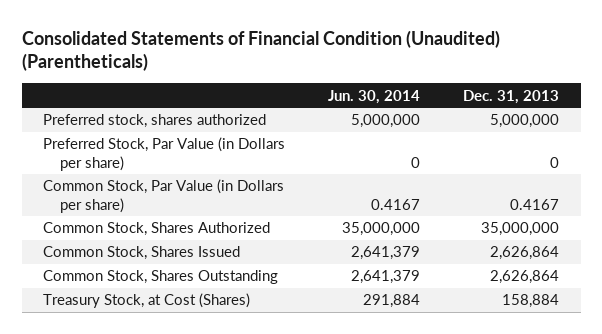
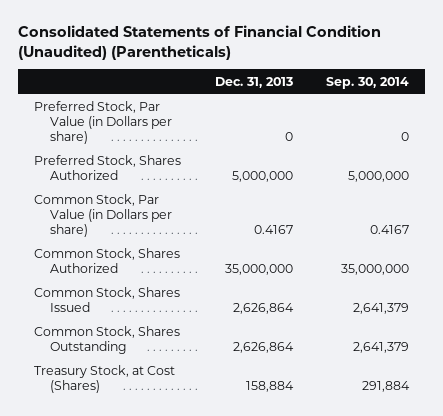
- | Jun. 30, 2014 | Dec. 31, 2013
+ | Dec. 31, 2013 | Sep. 30, 2014
- Preferred stock, shares authorized | 5,000,000 | 5,000,000
+ Preferred Stock, Shares Authorized | 5,000,000 | 5,000,000

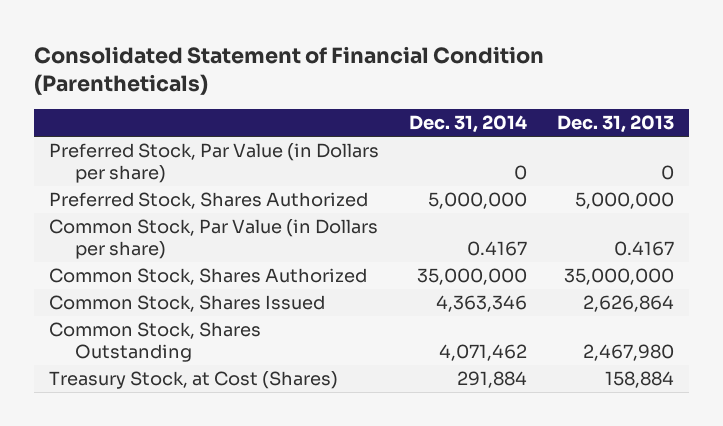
- Consolidated Statements of Financial Condition (Unaudited) (Parentheticals)
+ Consolidated Statement of Financial Condition (Parentheticals)
- | Dec. 31, 2013 | Sep. 30, 2014
+ | Dec. 31, 2014 | Dec. 31, 2013
- Common Stock, Shares Outstanding | 2,626,864 | 2,641,379
+ Common Stock, Shares Outstanding | 4,071,462 | 2,467,980

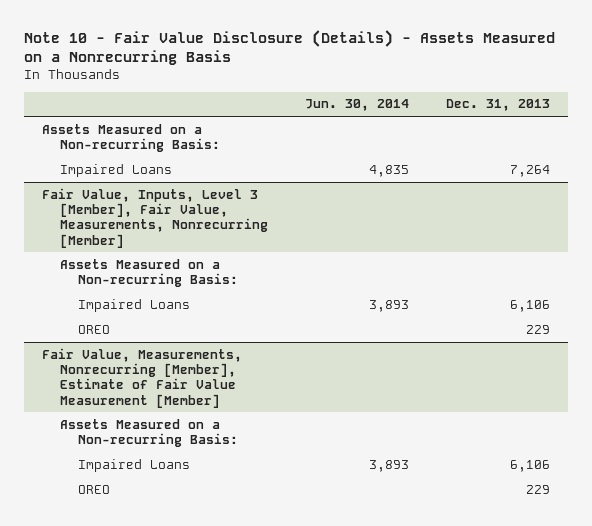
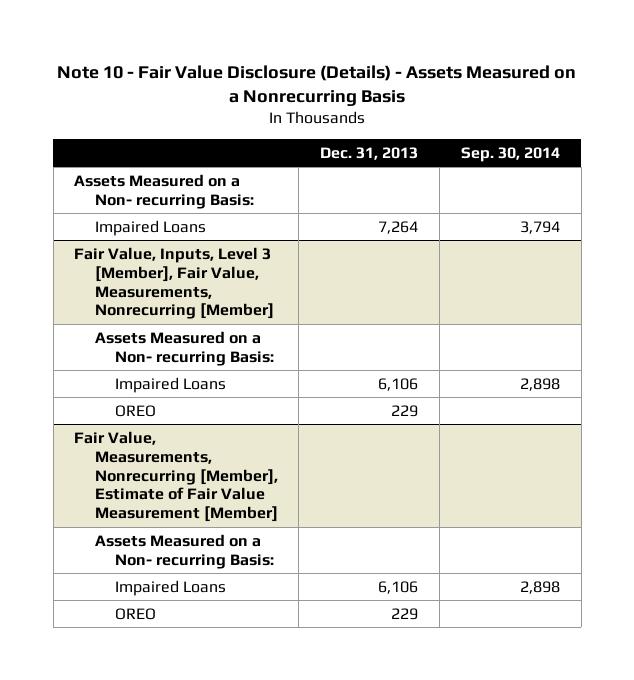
- | Jun. 30, 2014 | Dec. 31, 2013
+ | Dec. 31, 2013 | Sep. 30, 2014
- Assets Measured on a Non-recurring Basis:
+ Assets Measured on a Non- recurring Basis:
@ Fair Value, Inputs, Level 3 [Member], Fair Value, Measurements, Nonrecurring [Member]
- Assets Measured on a Non-recurring Basis:
+ Assets Measured on a Non- recurring Basis:
@ Fair Value, Measurements, Nonrecurring [Member], Estimate of Fair Value Measurement [Member]
- Assets Measured on a Non-recurring Basis:
+ Assets Measured on a Non- recurring Basis:

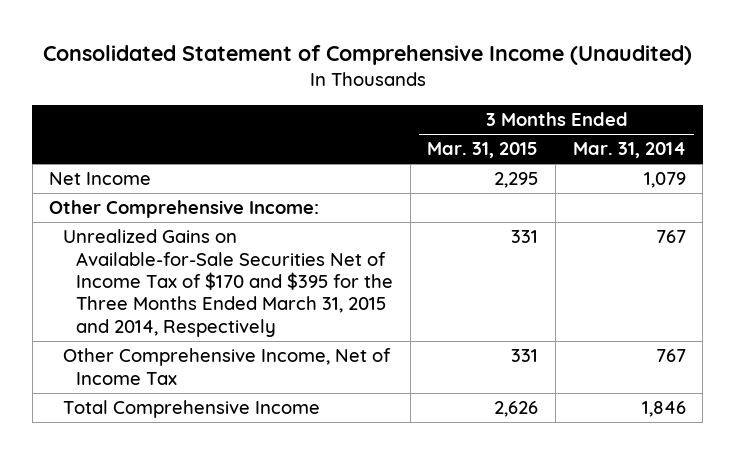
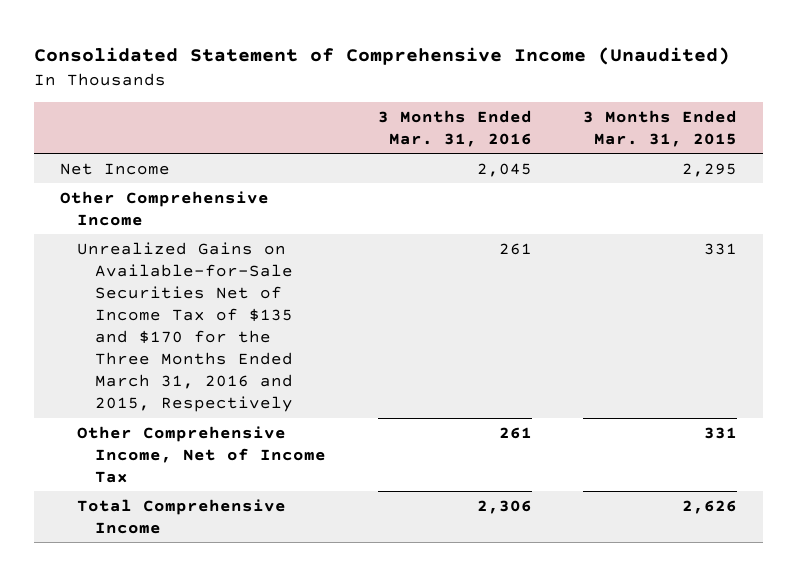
- | 3 Months Ended Mar. 31, 2015 | 3 Months Ended Mar. 31, 2014
+ | 3 Months Ended Mar. 31, 2016 | 3 Months Ended Mar. 31, 2015
- Other Comprehensive Income:
- Unrealized Gains on Available-for-Sale Securities Net of Income Tax of $170 and $395 for the Three Months Ended March 31, 2015 and 2014, Respectively | 331 | 767
+ Other Comprehensive Income
+ Unrealized Gains on Available-for-Sale Securities Net of Income Tax of $135 and $170 for the Three Months Ended March 31, 2016 and 2015, Respectively | 261 | 331

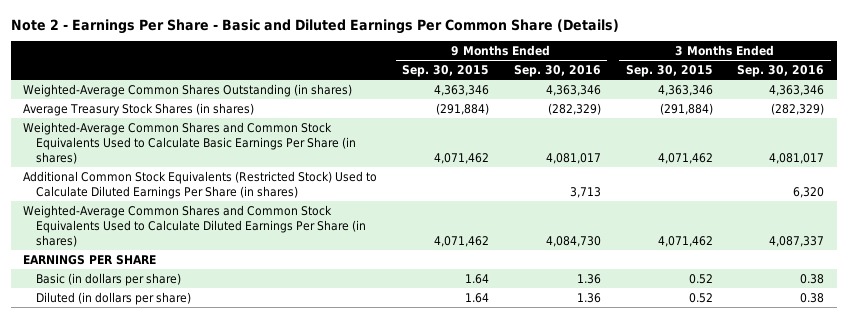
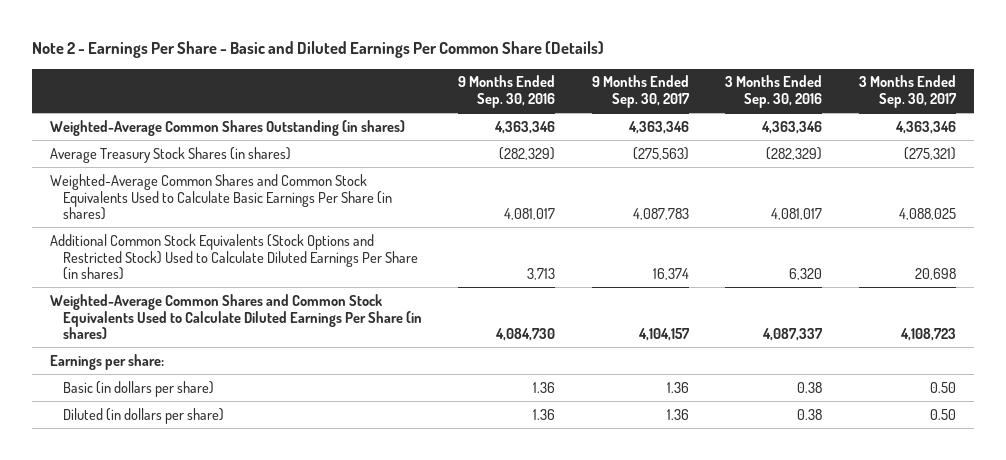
- | 9 Months Ended Sep. 30, 2015 | 9 Months Ended Sep. 30, 2016 | 3 Months Ended Sep. 30, 2015 | 3 Months Ended Sep. 30, 2016
+ | 9 Months Ended Sep. 30, 2016 | 9 Months Ended Sep. 30, 2017 | 3 Months Ended Sep. 30, 2016 | 3 Months Ended Sep. 30, 2017
- Additional Common Stock Equivalents (Restricted Stock) Used to Calculate Diluted Earnings Per Share (in shares) | | 3,713 | | 6,320
+ Additional Common Stock Equivalents (Stock Options and Restricted Stock) Used to Calculate Diluted Earnings Per Share (in shares) | 3,713 | 16,374 | 6,320 | 20,698
- EARNINGS PER SHARE
+ Earnings per share:

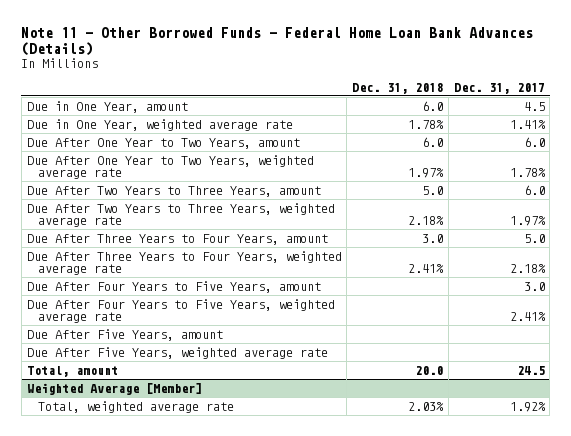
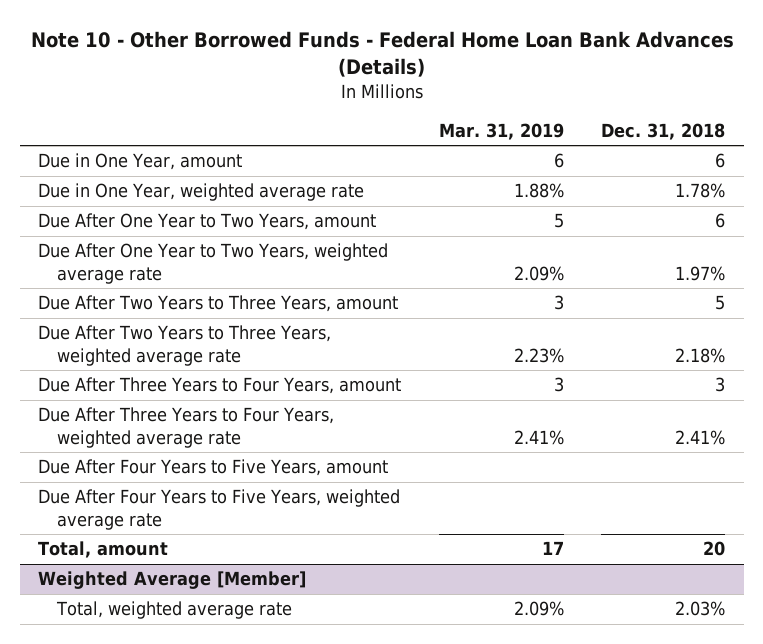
- Note 11 - Other Borrowed Funds - Federal Home Loan Bank Advances (Details)
+ Note 10 - Other Borrowed Funds - Federal Home Loan Bank Advances (Details)
- | Dec. 31, 2018 | Dec. 31, 2017
+ | Mar. 31, 2019 | Dec. 31, 2018
- Due in One Year, amount | 6.0 | 4.5
+ Due in One Year, amount | 6 | 6
- Due After One Year to Two Years, amount | 6.0 | 6.0
+ Due After One Year to Two Years, amount | 5 | 6
- Due After Two Years to Three Years, amount | 5.0 | 6.0
+ Due After Two Years to Three Years, amount | 3 | 5
- Due After Three Years to Four Years, amount | 3.0 | 5.0
+ Due After Three Years to Four Years, amount | 3 | 3
- Due After Five Years, amount
- Due After Five Years, weighted average rate
- Total, amount | 20.0 | 24.5
+ Total, amount | 17 | 20

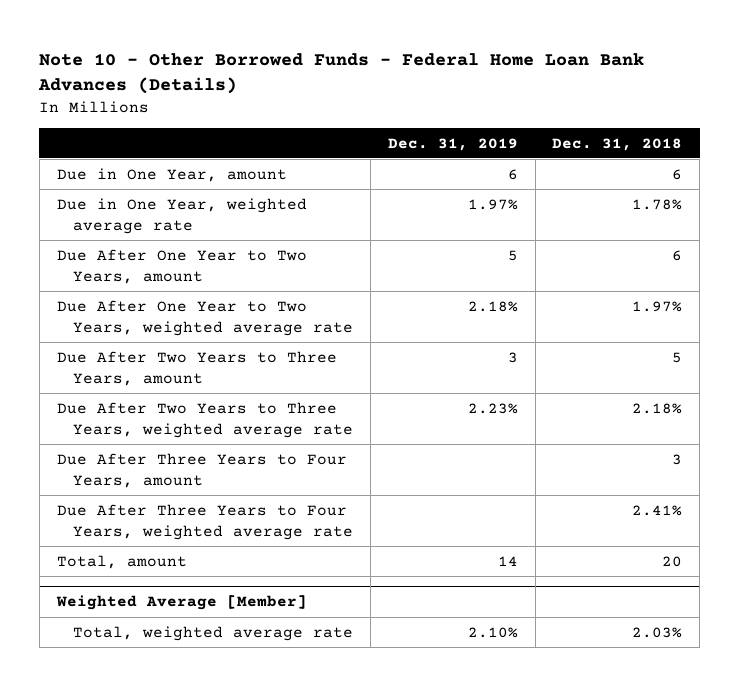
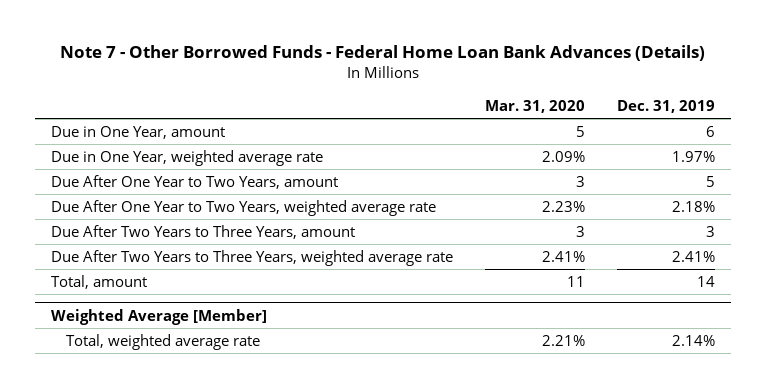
- Note 10 - Other Borrowed Funds - Federal Home Loan Bank Advances (Details)
+ Note 7 - Other Borrowed Funds - Federal Home Loan Bank Advances (Details)
- | Dec. 31, 2019 | Dec. 31, 2018
+ | Mar. 31, 2020 | Dec. 31, 2019
- Due After Two Years to Three Years, weighted average rate | 2.23% | 2.18%
- Due After Three Years to Four Years, amount | | 3
- Due After Three Years to Four Years, weighted average rate | | 2.41%
+ Due After Two Years to Three Years, weighted average rate | 2.41% | 2.41%
@ Weighted Average [Member]
- Total, weighted average rate | 2.10% | 2.03%
+ Total, weighted average rate | 2.21% | 2.14%

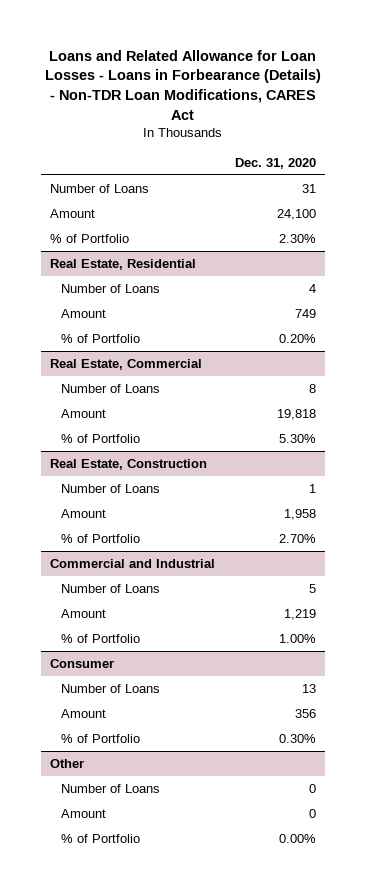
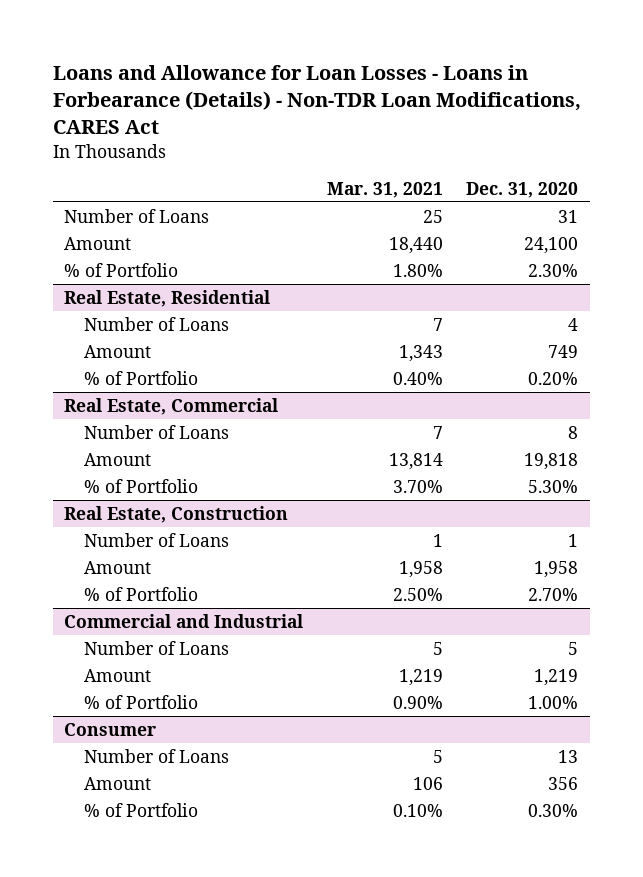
- Loans and Related Allowance for Loan Losses - Loans in Forbearance (Details) - Non-TDR Loan Modifications, CARES Act
+ Loans and Allowance for Loan Losses - Loans in Forbearance (Details) - Non-TDR Loan Modifications, CARES Act
- | Dec. 31, 2020
+ | Mar. 31, 2021 | Dec. 31, 2020
- Other
- Number of Loans | 0
- Amount | 0
- % of Portfolio | 0.00%

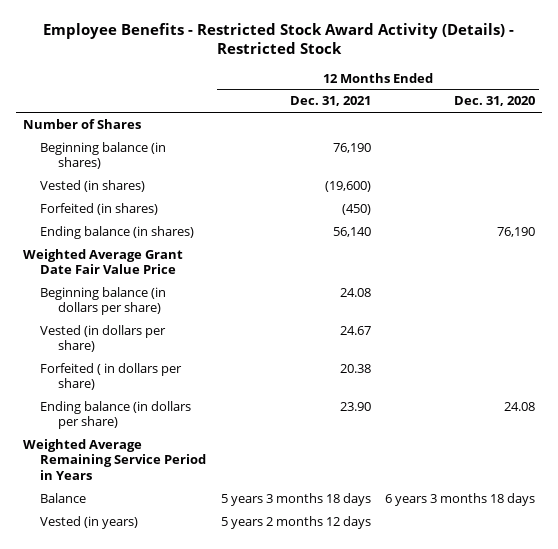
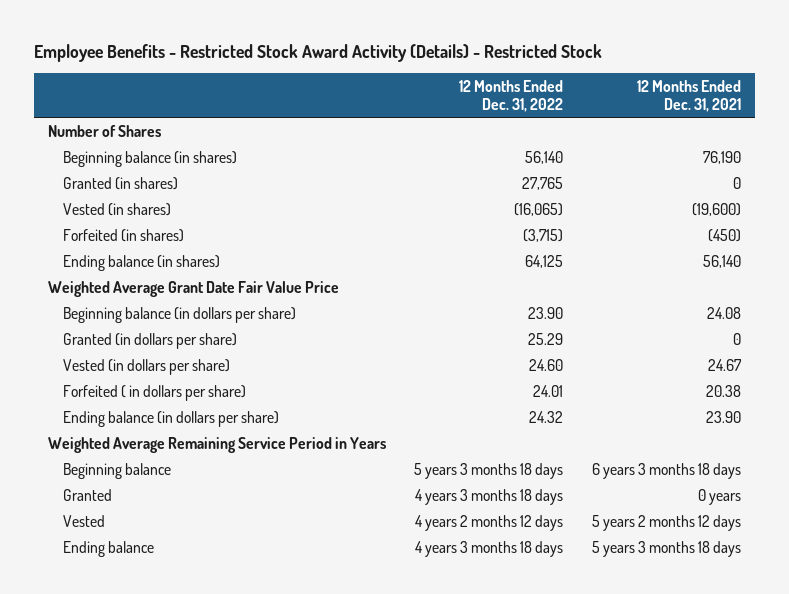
- | 12 Months Ended Dec. 31, 2021 | 12 Months Ended Dec. 31, 2020
+ | 12 Months Ended Dec. 31, 2022 | 12 Months Ended Dec. 31, 2021
+ Granted (in shares) | 27,765 | 0
+ Granted (in dollars per share) | 25.29 | 0
- Balance | 5 years 3 months 18 days | 6 years 3 months 18 days
- Vested (in years) | 5 years 2 months 12 days |
+ Beginning balance | 5 years 3 months 18 days | 6 years 3 months 18 days
+ Granted | 4 years 3 months 18 days | 0 years
+ Vested | 4 years 2 months 12 days | 5 years 2 months 12 days
+ Ending balance | 4 years 3 months 18 days | 5 years 3 months 18 days

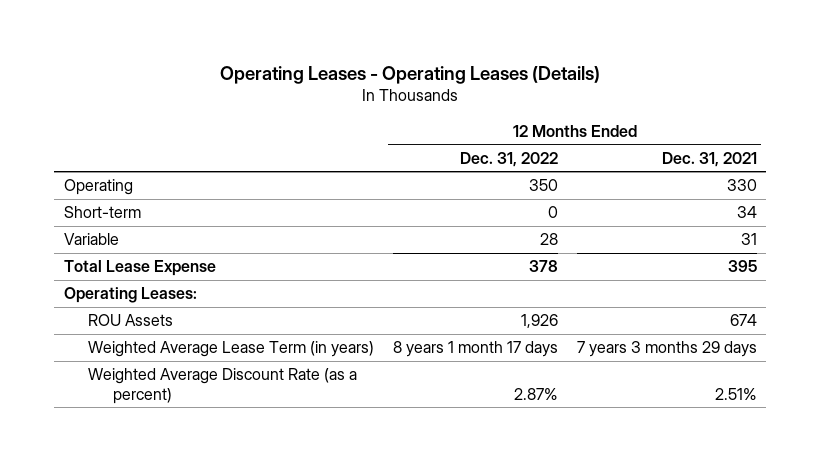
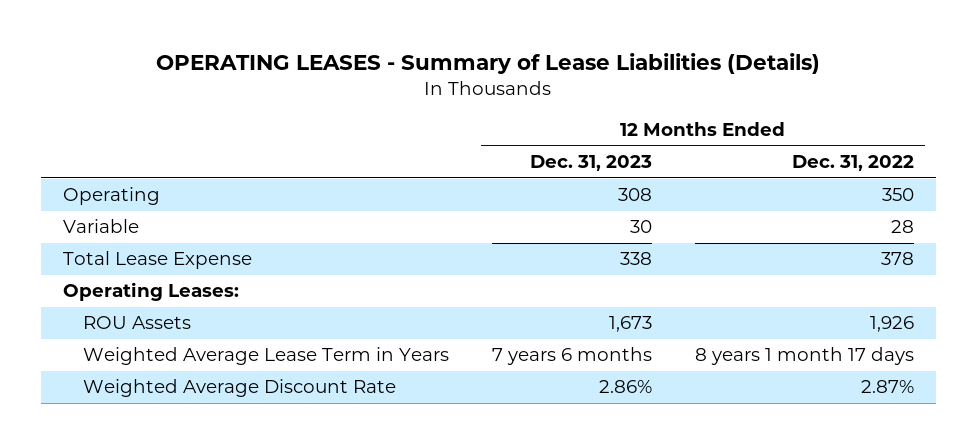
- Operating Leases - Operating Leases (Details)
+ OPERATING LEASES - Summary of Lease Liabilities (Details)
- | 12 Months Ended Dec. 31, 2022 | 12 Months Ended Dec. 31, 2021
+ | 12 Months Ended Dec. 31, 2023 | 12 Months Ended Dec. 31, 2022
- Short-term | 0 | 34
- Weighted Average Lease Term (in years) | 8 years 1 month 17 days | 7 years 3 months 29 days
- Weighted Average Discount Rate (as a percent) | 2.87% | 2.51%
+ Weighted Average Lease Term in Years | 7 years 6 months | 8 years 1 month 17 days
+ Weighted Average Discount Rate | 2.86% | 2.87%

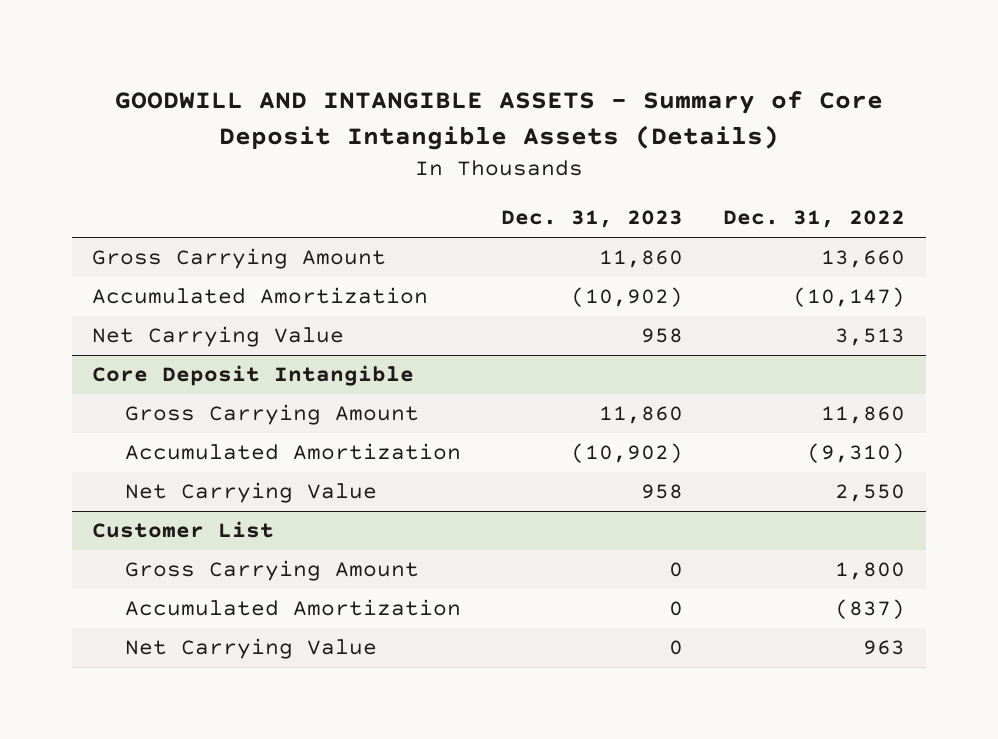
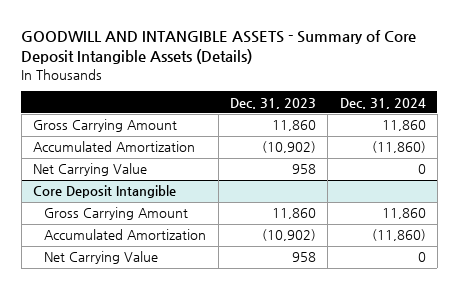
- | Dec. 31, 2023 | Dec. 31, 2022
+ | Dec. 31, 2023 | Dec. 31, 2024
- Customer List
- Gross Carrying Amount | 0 | 1,800
- Accumulated Amortization | 0 | (837)
- Net Carrying Value | 0 | 963

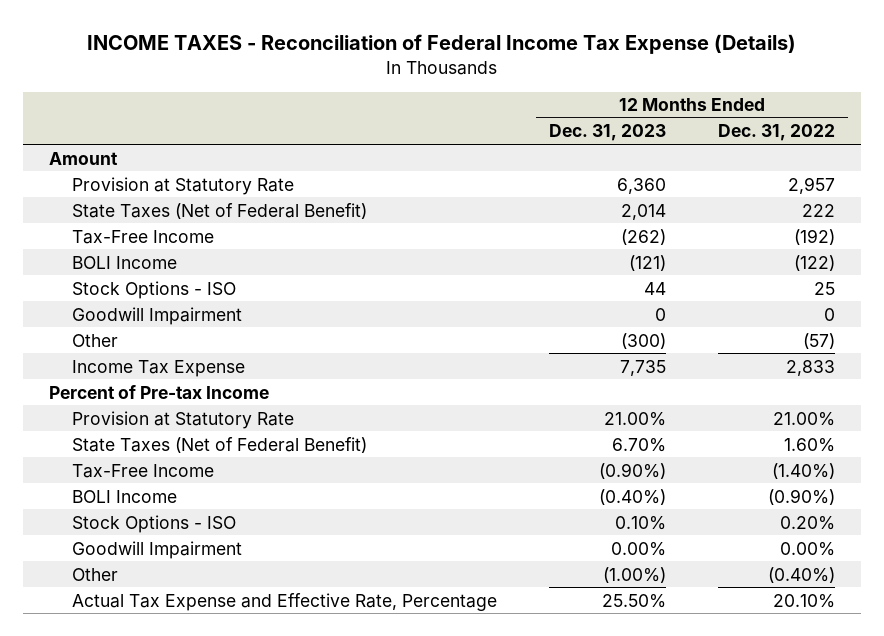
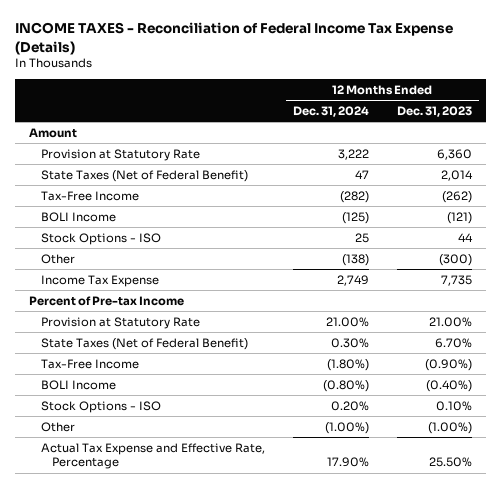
- | 12 Months Ended Dec. 31, 2023 | 12 Months Ended Dec. 31, 2022
+ | 12 Months Ended Dec. 31, 2024 | 12 Months Ended Dec. 31, 2023
- Goodwill Impairment | 0 | 0
- Goodwill Impairment | 0.00% | 0.00%

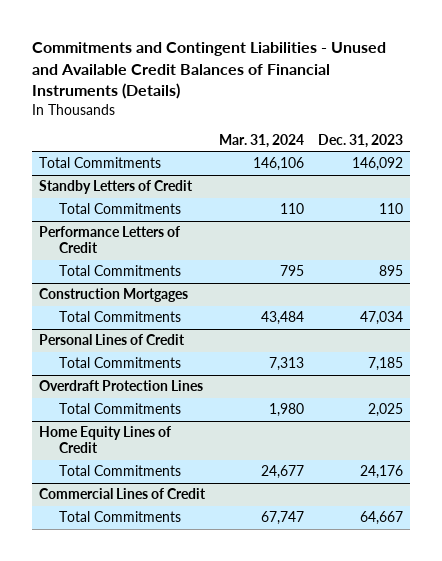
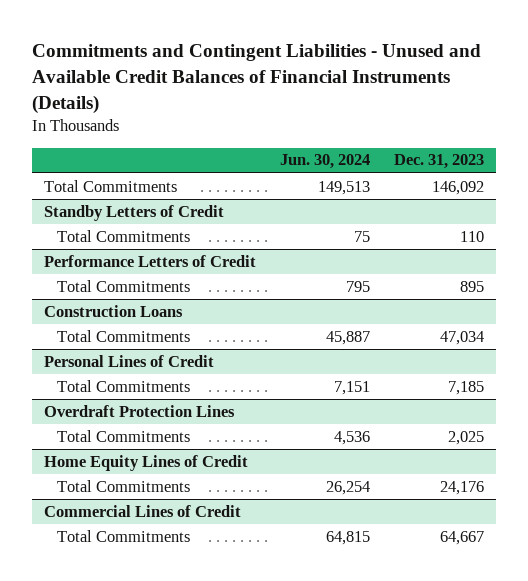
- | Mar. 31, 2024 | Dec. 31, 2023
+ | Jun. 30, 2024 | Dec. 31, 2023
- Construction Mortgages
+ Construction Loans

